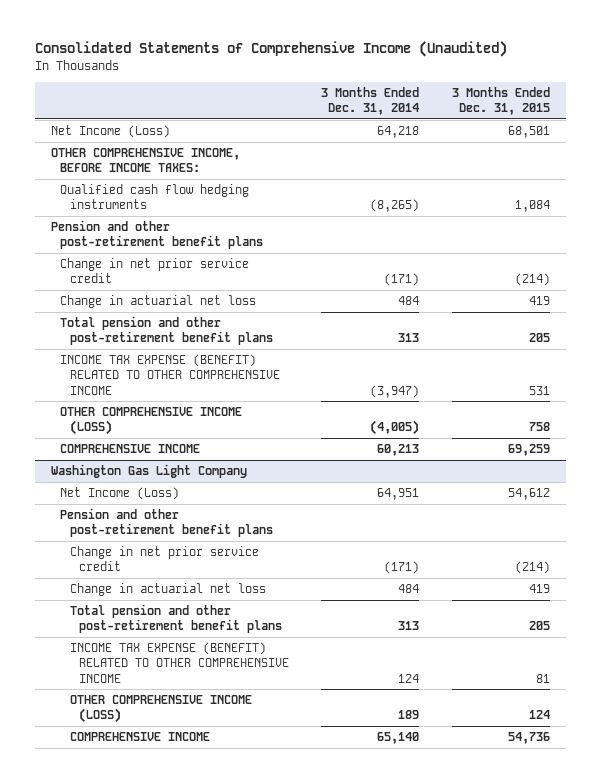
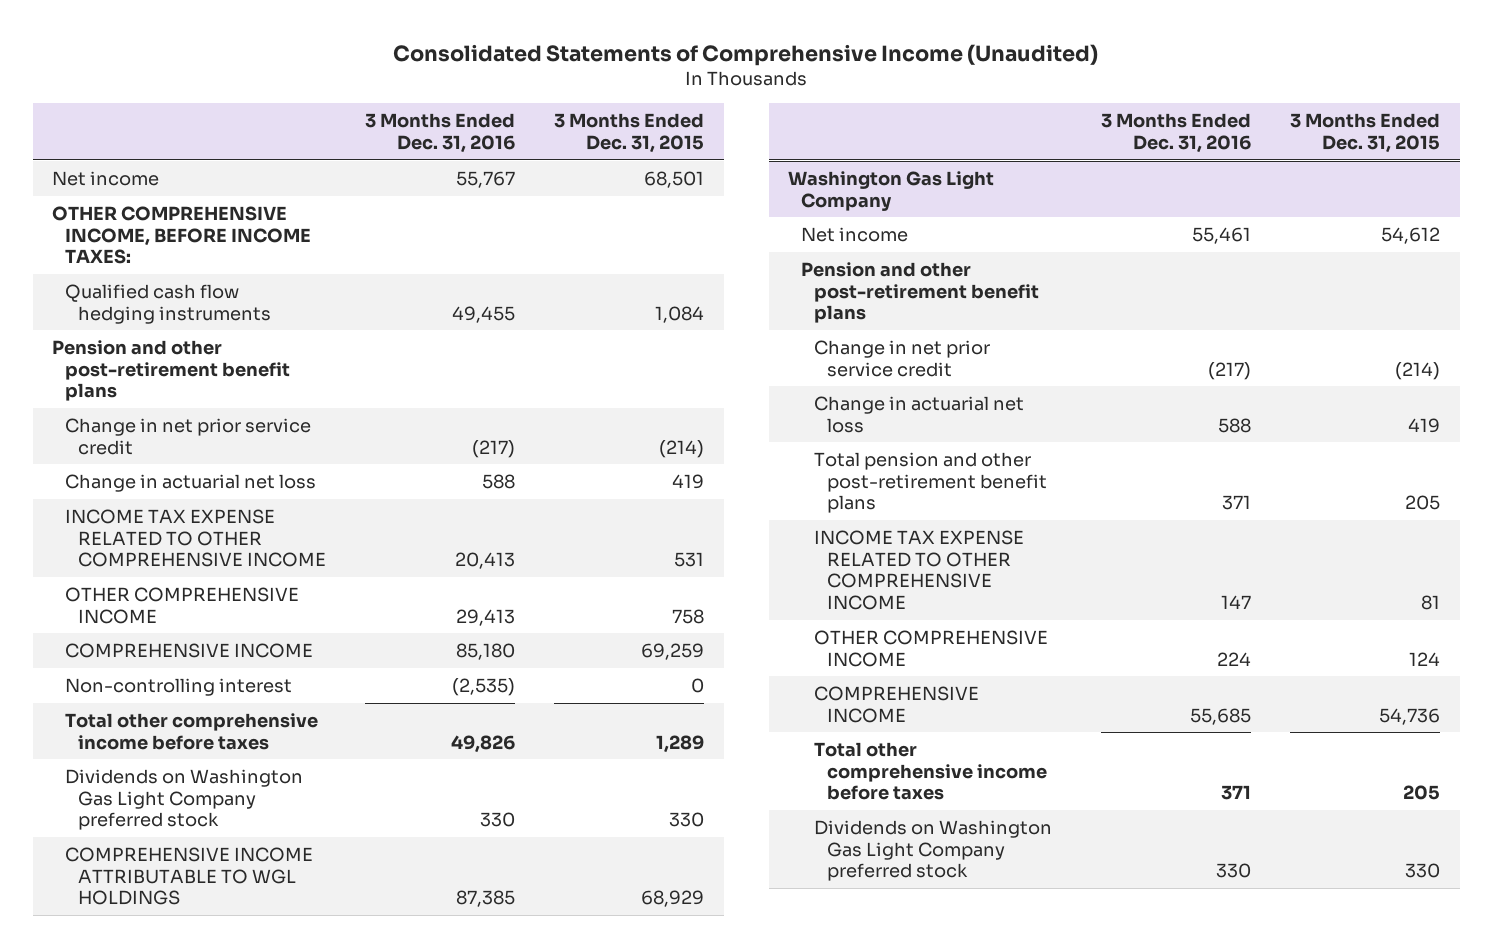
- | 3 Months Ended Dec. 31, 2014 | 3 Months Ended Dec. 31, 2015
+ | 3 Months Ended Dec. 31, 2016 | 3 Months Ended Dec. 31, 2015
- Net Income (Loss) | 64,218 | 68,501
+ Net income | 55,767 | 68,501
- Total pension and other post-retirement benefit plans | 313 | 205
- INCOME TAX EXPENSE (BENEFIT) RELATED TO OTHER COMPREHENSIVE INCOME | (3,947) | 531
- OTHER COMPREHENSIVE INCOME (LOSS) | (4,005) | 758
+ INCOME TAX EXPENSE RELATED TO OTHER COMPREHENSIVE INCOME | 20,413 | 531
+ OTHER COMPREHENSIVE INCOME | 29,413 | 758
+ Non-controlling interest | (2,535) | 0
+ Total other comprehensive income before taxes | 49,826 | 1,289
+ Dividends on Washington Gas Light Company preferred stock | 330 | 330
+ COMPREHENSIVE INCOME ATTRIBUTABLE TO WGL HOLDINGS | 87,385 | 68,929
@ Washington Gas Light Company
- Net Income (Loss) | 64,951 | 54,612
+ Net income | 55,461 | 54,612
- INCOME TAX EXPENSE (BENEFIT) RELATED TO OTHER COMPREHENSIVE INCOME | 124 | 81
- OTHER COMPREHENSIVE INCOME (LOSS) | 189 | 124
+ INCOME TAX EXPENSE RELATED TO OTHER COMPREHENSIVE INCOME | 147 | 81
+ OTHER COMPREHENSIVE INCOME | 224 | 124
+ Total other comprehensive income before taxes | 371 | 205
+ Dividends on Washington Gas Light Company preferred stock | 330 | 330

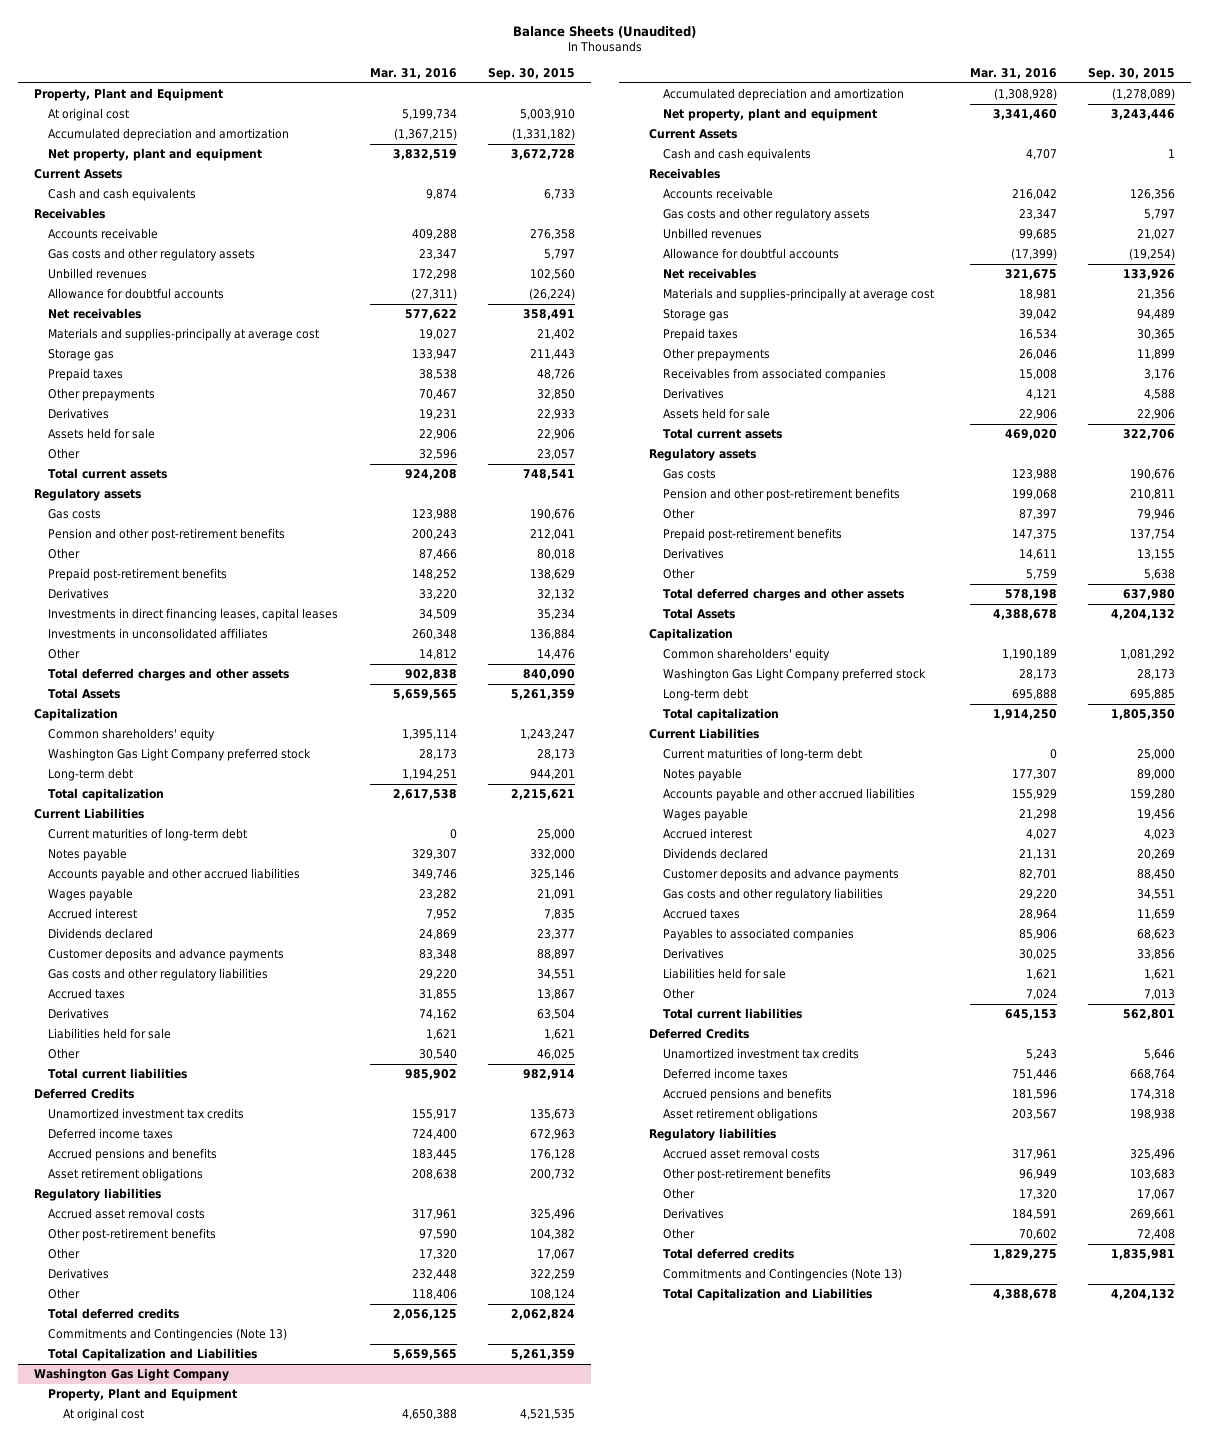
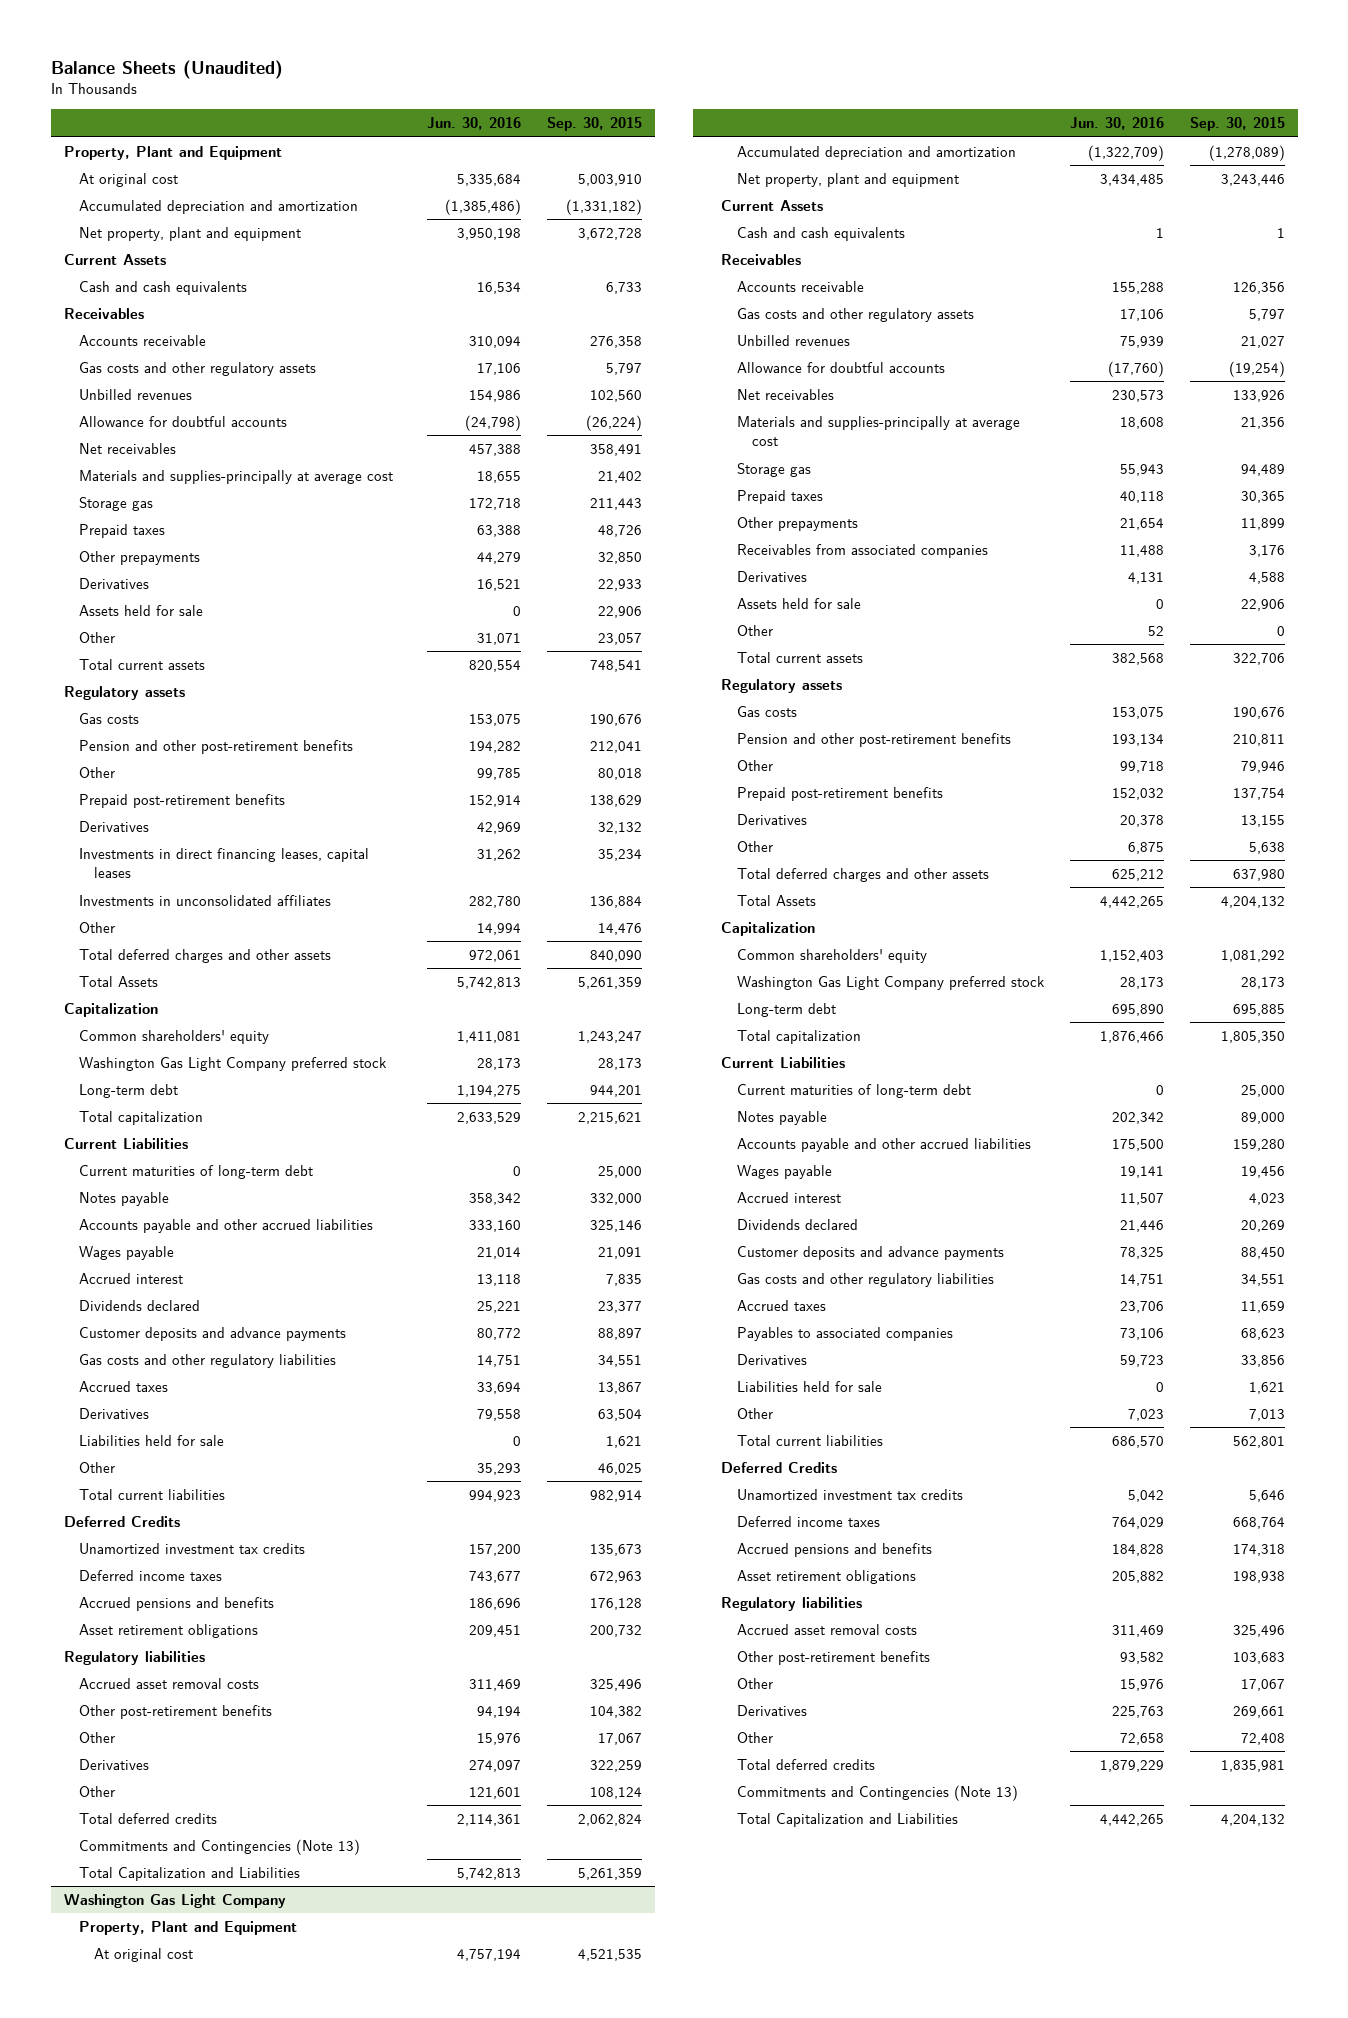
- | Mar. 31, 2016 | Sep. 30, 2015
+ | Jun. 30, 2016 | Sep. 30, 2015
@ Washington Gas Light Company
+ Other | 52 | 0

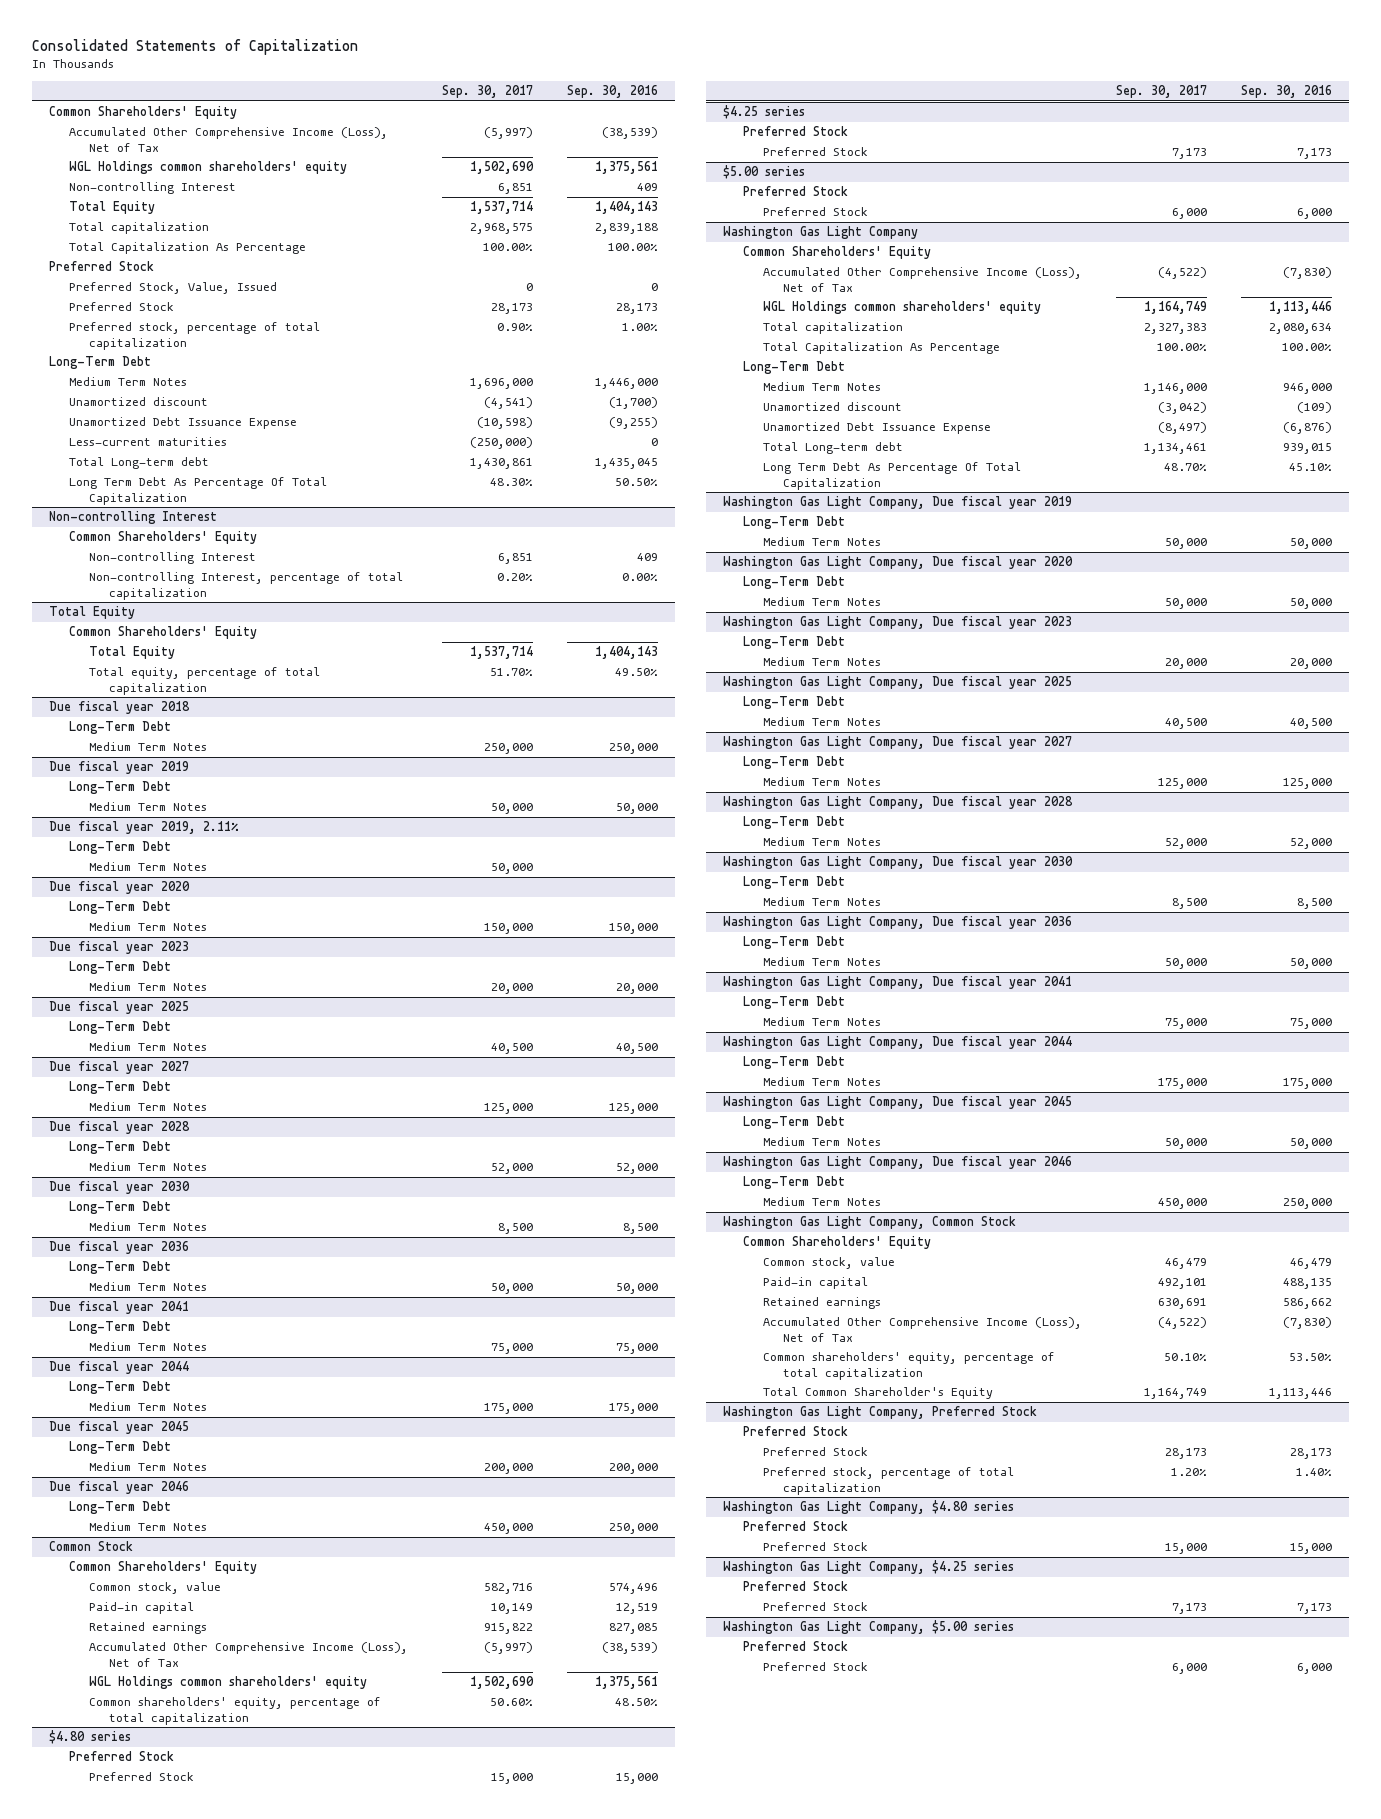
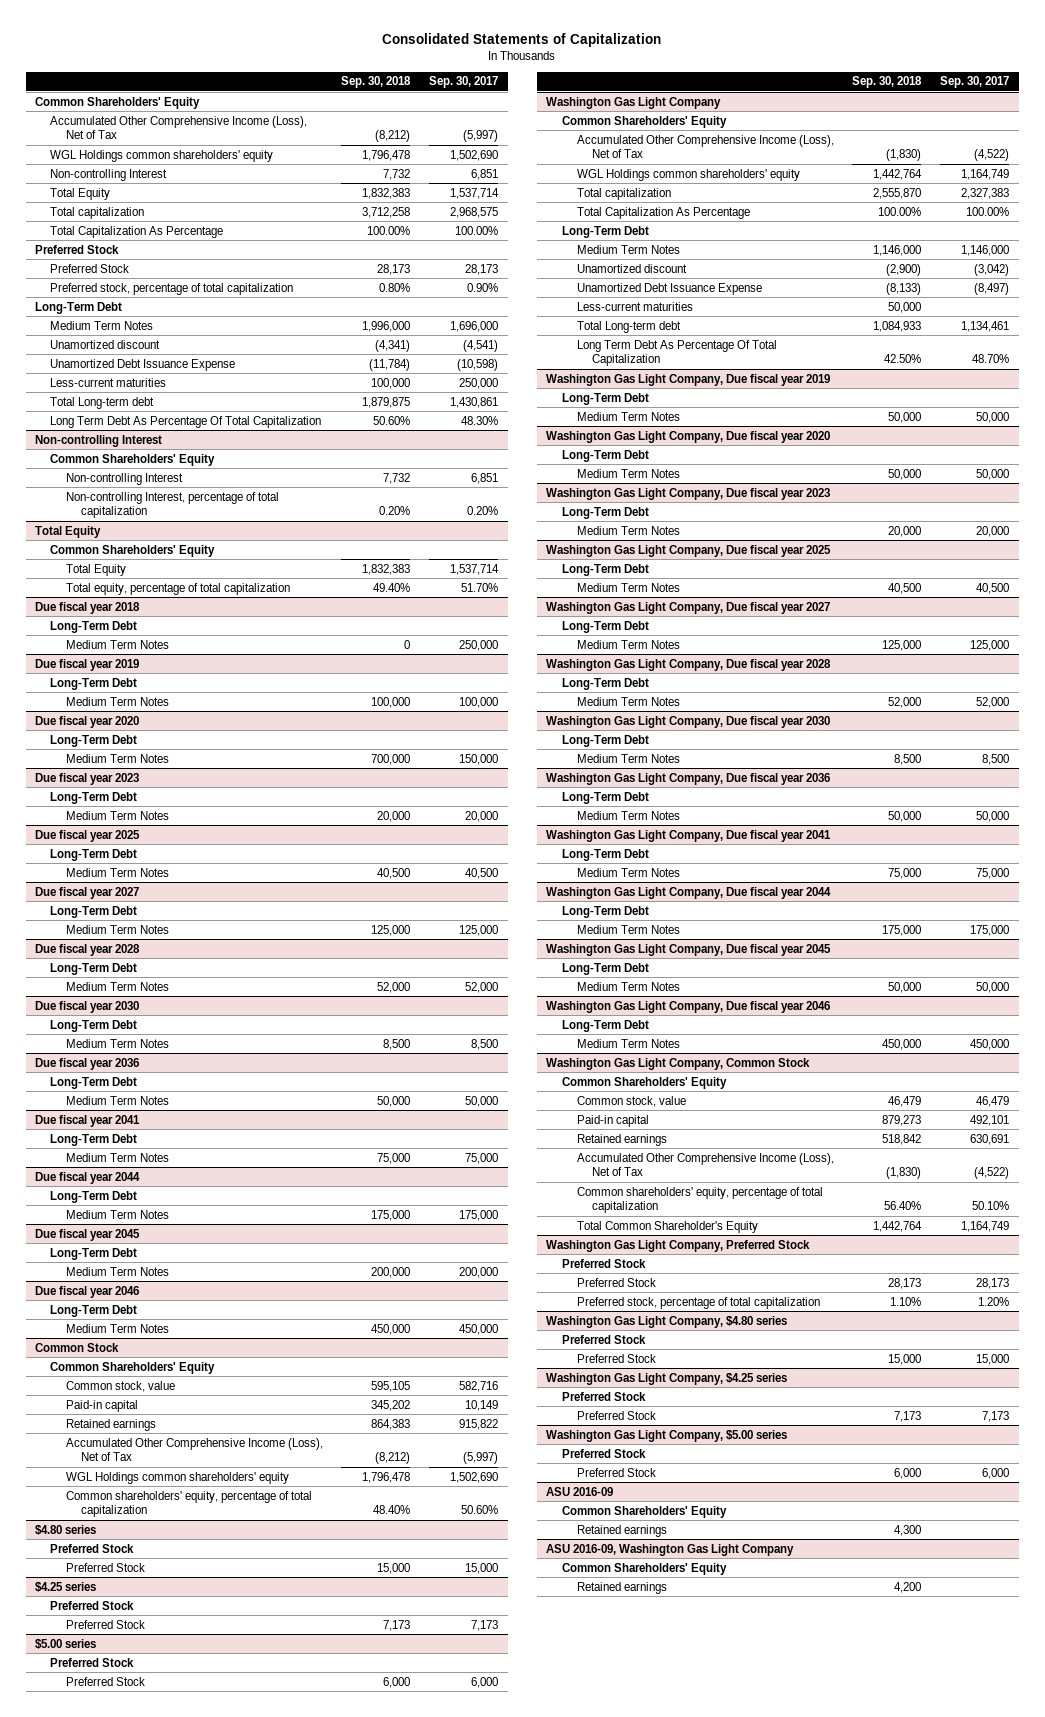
- | Sep. 30, 2017 | Sep. 30, 2016
+ | Sep. 30, 2018 | Sep. 30, 2017
- Preferred Stock, Value, Issued | 0 | 0
- Less-current maturities | (250,000) | 0
+ Less-current maturities | 100,000 | 250,000
@ Due fiscal year 2019
- Medium Term Notes | 50,000 | 50,000
- Due fiscal year 2019, 2.11%
- Long-Term Debt
- Medium Term Notes | 50,000 |
@ Due fiscal year 2019
+ Medium Term Notes | 100,000 | 100,000
@ Washington Gas Light Company
+ Less-current maturities | 50,000 |
+ ASU 2016-09
+ Common Shareholders' Equity
+ Retained earnings | 4,300 |
+ ASU 2016-09, Washington Gas Light Company
+ Common Shareholders' Equity
+ Retained earnings | 4,200 |

